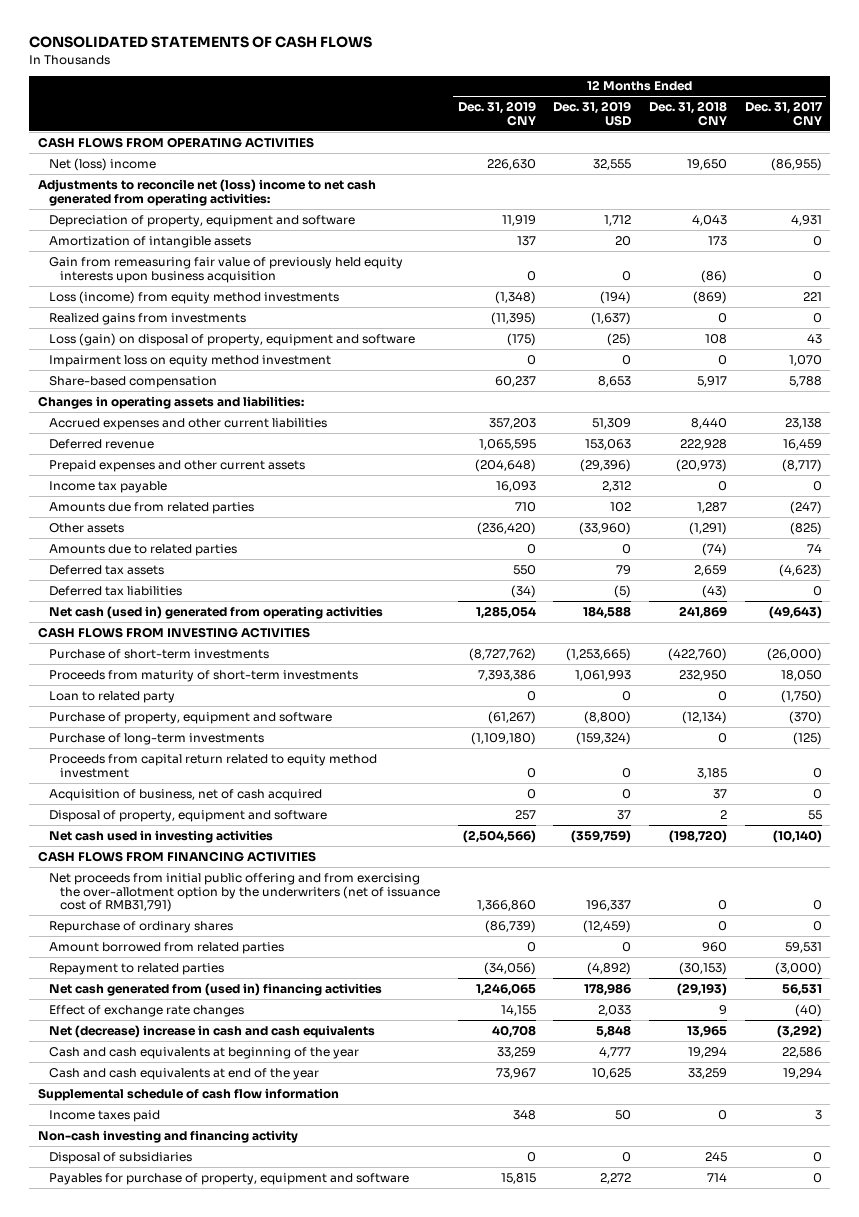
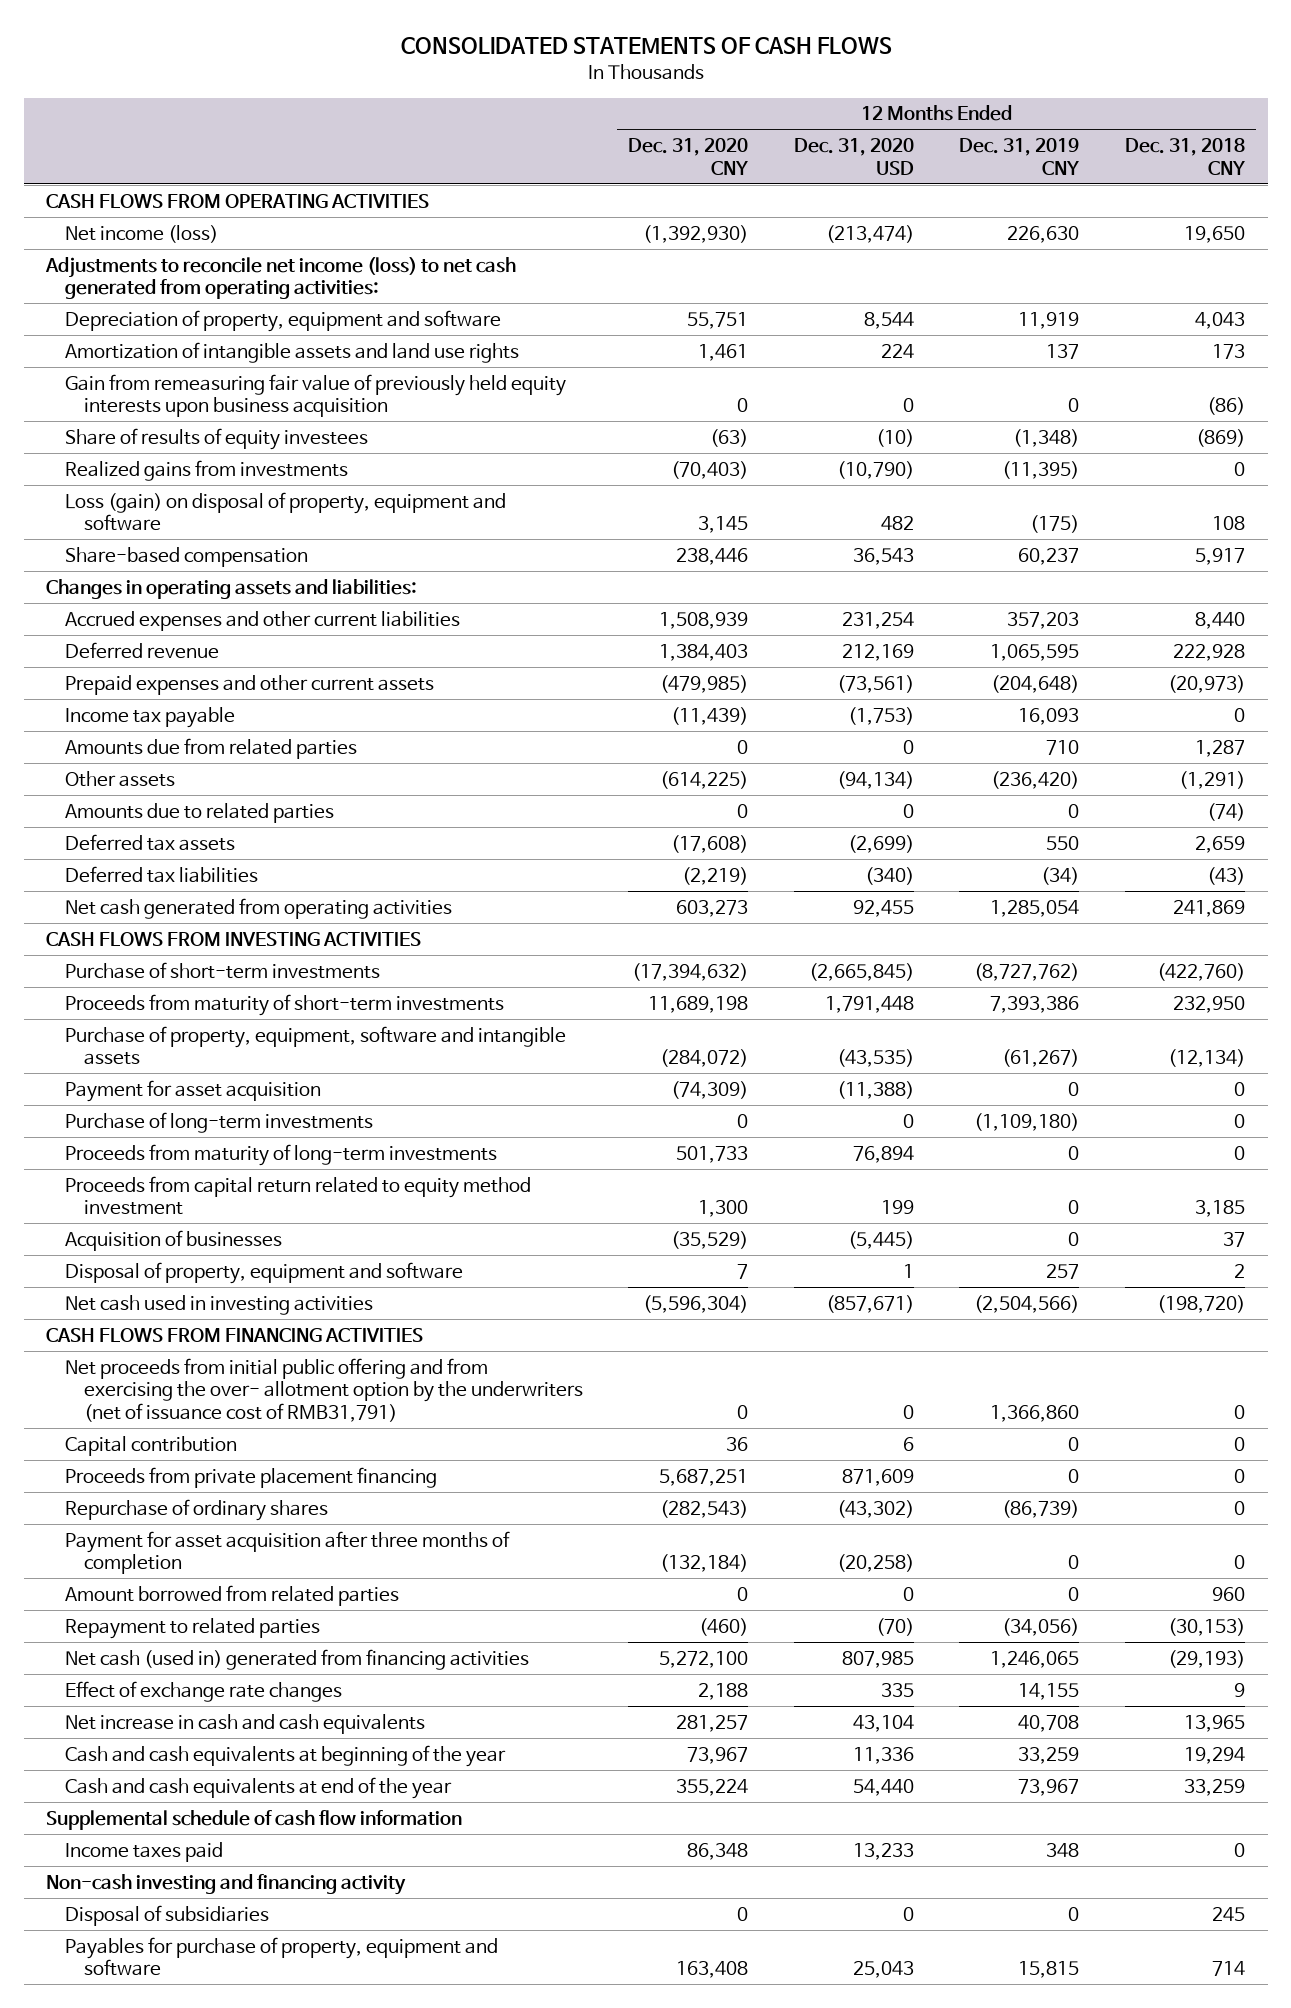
- | 12 Months Ended Dec. 31, 2019 CNY | 12 Months Ended Dec. 31, 2019 USD | 12 Months Ended Dec. 31, 2018 CNY | 12 Months Ended Dec. 31, 2017 CNY
+ | 12 Months Ended Dec. 31, 2020 CNY | 12 Months Ended Dec. 31, 2020 USD | 12 Months Ended Dec. 31, 2019 CNY | 12 Months Ended Dec. 31, 2018 CNY
- Net (loss) income | 226,630 | 32,555 | 19,650 | (86,955)
- Adjustments to reconcile net (loss) income to net cash generated from operating activities:
+ Net income (loss) | (1,392,930) | (213,474) | 226,630 | 19,650
+ Adjustments to reconcile net income (loss) to net cash generated from operating activities:
- Amortization of intangible assets | 137 | 20 | 173 | 0
+ Amortization of intangible assets and land use rights | 1,461 | 224 | 137 | 173
- Loss (income) from equity method investments | (1,348) | (194) | (869) | 221
+ Share of results of equity investees | (63) | (10) | (1,348) | (869)
- Impairment loss on equity method investment | 0 | 0 | 0 | 1,070
- Net cash (used in) generated from operating activities | 1,285,054 | 184,588 | 241,869 | (49,643)
+ Net cash generated from operating activities | 603,273 | 92,455 | 1,285,054 | 241,869
- Loan to related party | 0 | 0 | 0 | (1,750)
- Purchase of property, equipment and software | (61,267) | (8,800) | (12,134) | (370)
+ Purchase of property, equipment, software and intangible assets | (284,072) | (43,535) | (61,267) | (12,134)
+ Payment for asset acquisition | (74,309) | (11,388) | 0 | 0
+ Proceeds from maturity of long-term investments | 501,733 | 76,894 | 0 | 0
- Acquisition of business, net of cash acquired | 0 | 0 | 37 | 0
+ Acquisition of businesses | (35,529) | (5,445) | 0 | 37
- Net proceeds from initial public offering and from exercising the over-allotment option by the underwriters (net of issuance cost of RMB31,791) | 1,366,860 | 196,337 | 0 | 0
+ Net proceeds from initial public offering and from exercising the over- allotment option by the underwriters (net of issuance cost of RMB31,791) | 0 | 0 | 1,366,860 | 0
+ Capital contribution | 36 | 6 | 0 | 0
+ Proceeds from private placement financing | 5,687,251 | 871,609 | 0 | 0
+ Payment for asset acquisition after three months of completion | (132,184) | (20,258) | 0 | 0
- Net cash generated from (used in) financing activities | 1,246,065 | 178,986 | (29,193) | 56,531
+ Net cash (used in) generated from financing activities | 5,272,100 | 807,985 | 1,246,065 | (29,193)
- Net (decrease) increase in cash and cash equivalents | 40,708 | 5,848 | 13,965 | (3,292)
+ Net increase in cash and cash equivalents | 281,257 | 43,104 | 40,708 | 13,965

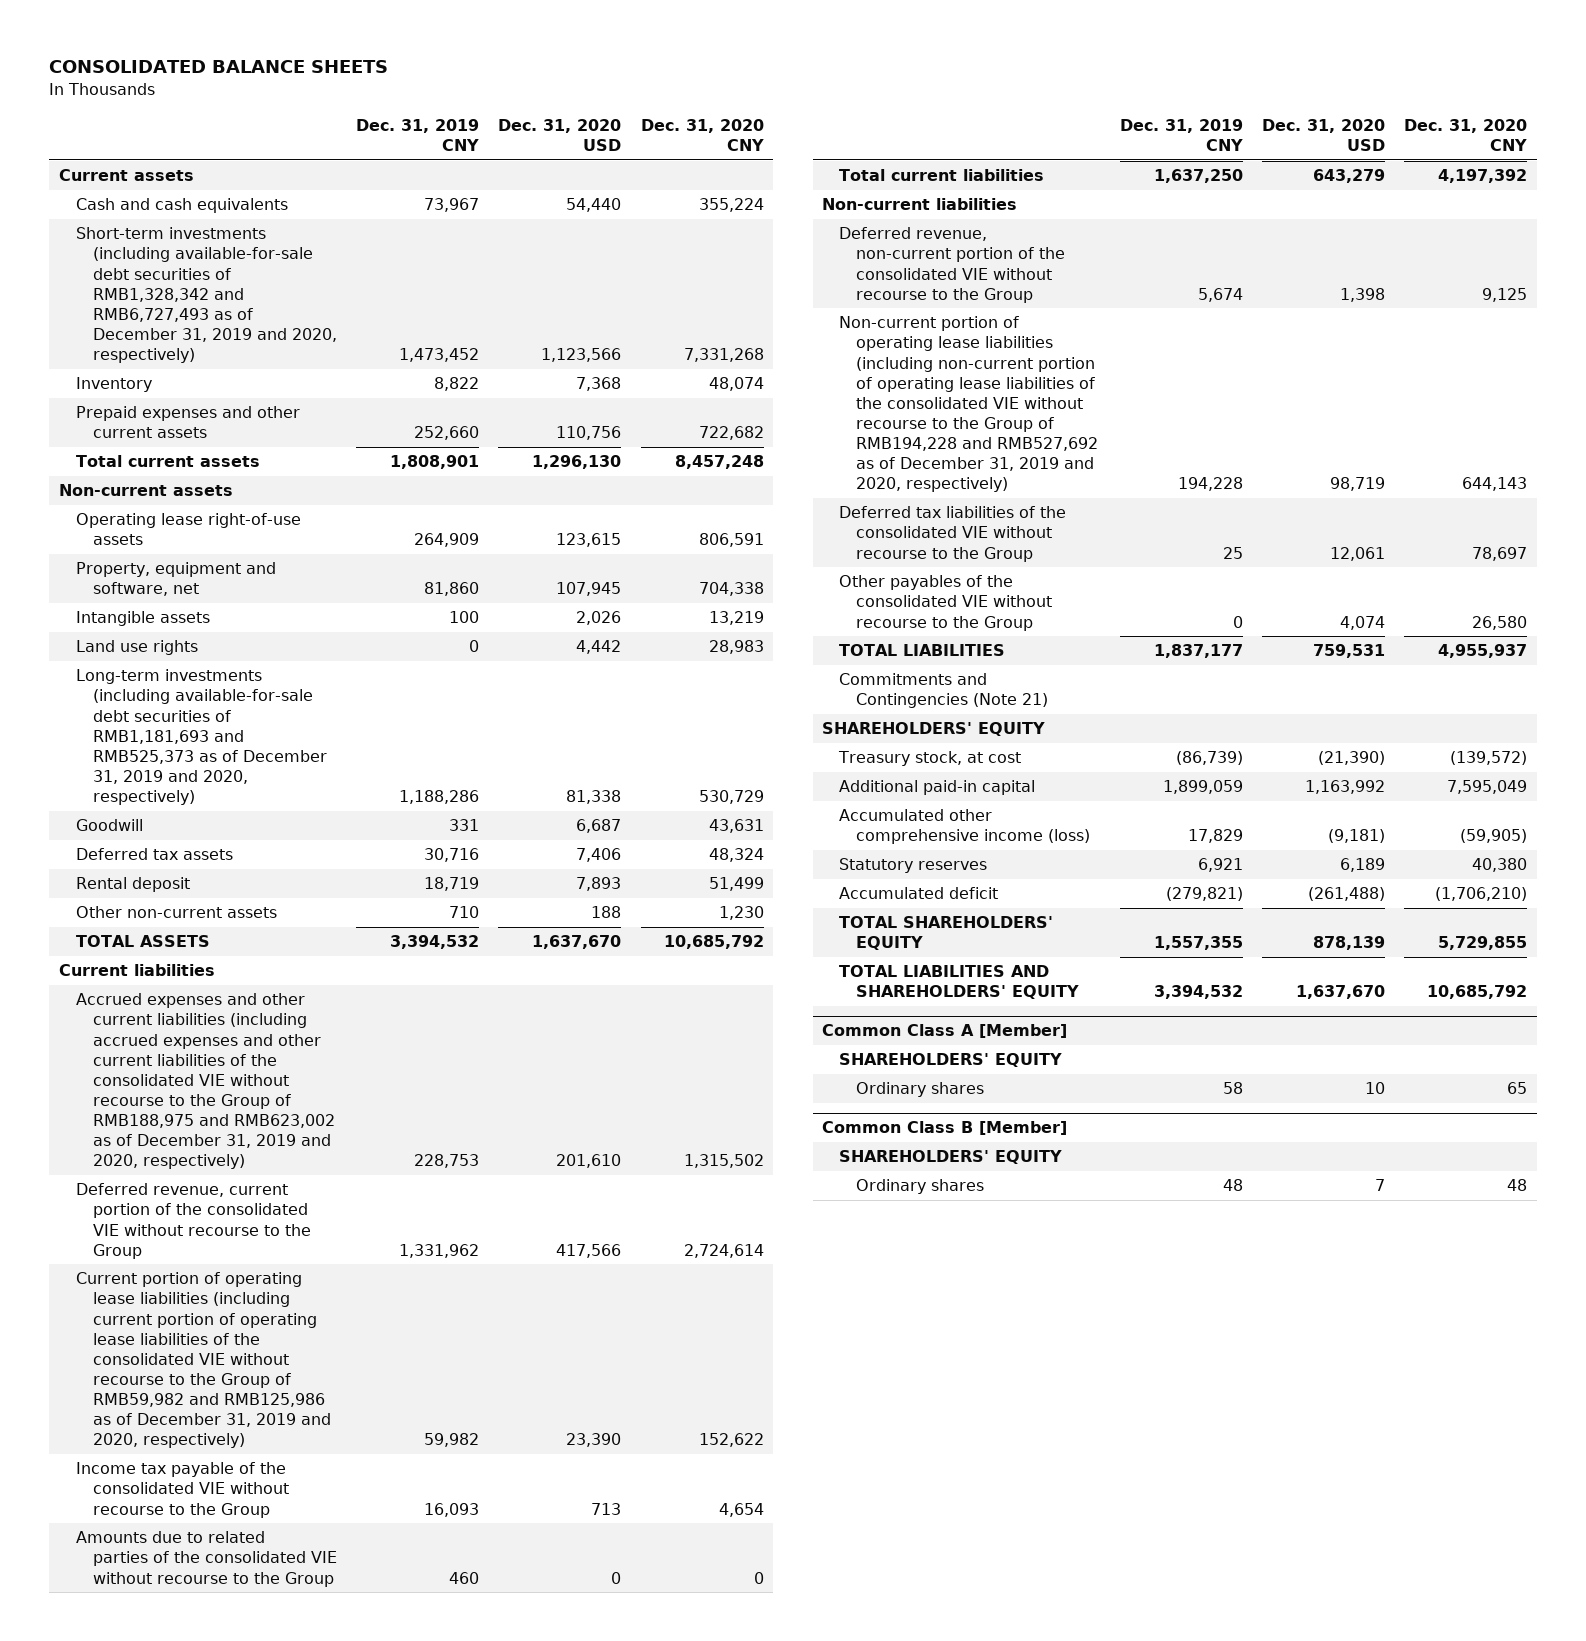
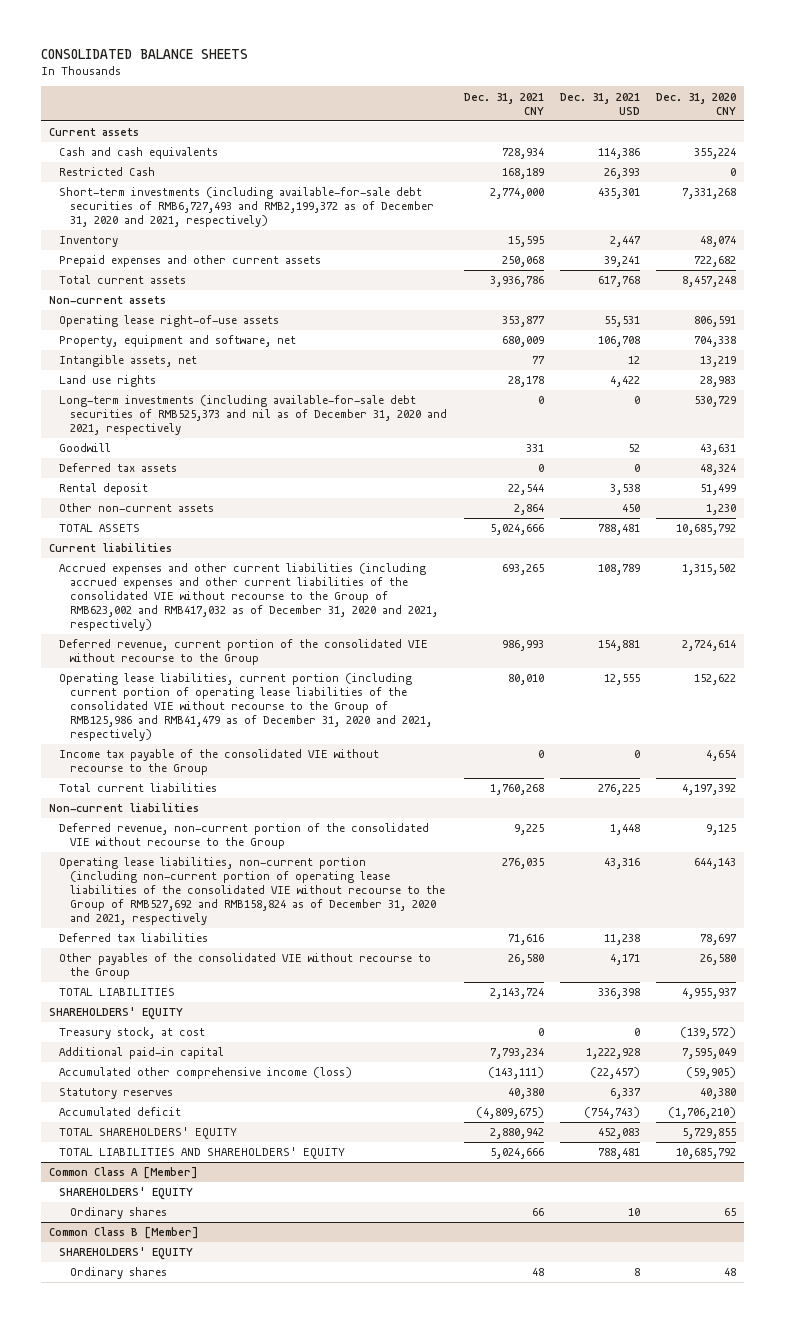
- | Dec. 31, 2019 CNY | Dec. 31, 2020 USD | Dec. 31, 2020 CNY
+ | Dec. 31, 2021 CNY | Dec. 31, 2021 USD | Dec. 31, 2020 CNY
- Short-term investments (including available-for-sale debt securities of RMB1,328,342 and RMB6,727,493 as of December 31, 2019 and 2020, respectively) | 1,473,452 | 1,123,566 | 7,331,268
+ Restricted Cash | 168,189 | 26,393 | 0
+ Short-term investments (including available-for-sale debt securities of RMB6,727,493 and RMB2,199,372 as of December 31, 2020 and 2021, respectively) | 2,774,000 | 435,301 | 7,331,268
- Intangible assets | 100 | 2,026 | 13,219
+ Intangible assets, net | 77 | 12 | 13,219
- Long-term investments (including available-for-sale debt securities of RMB1,181,693 and RMB525,373 as of December 31, 2019 and 2020, respectively) | 1,188,286 | 81,338 | 530,729
+ Long-term investments (including available-for-sale debt securities of RMB525,373 and nil as of December 31, 2020 and 2021, respectively | 0 | 0 | 530,729
- Accrued expenses and other current liabilities (including accrued expenses and other current liabilities of the consolidated VIE without recourse to the Group of RMB188,975 and RMB623,002 as of December 31, 2019 and 2020, respectively) | 228,753 | 201,610 | 1,315,502
+ Accrued expenses and other current liabilities (including accrued expenses and other current liabilities of the consolidated VIE without recourse to the Group of RMB623,002 and RMB417,032 as of December 31, 2020 and 2021, respectively) | 693,265 | 108,789 | 1,315,502
- Current portion of operating lease liabilities (including current portion of operating lease liabilities of the consolidated VIE without recourse to the Group of RMB59,982 and RMB125,986 as of December 31, 2019 and 2020, respectively) | 59,982 | 23,390 | 152,622
+ Operating lease liabilities, current portion (including current portion of operating lease liabilities of the consolidated VIE without recourse to the Group of RMB125,986 and RMB41,479 as of December 31, 2020 and 2021, respectively) | 80,010 | 12,555 | 152,622
- Amounts due to related parties of the consolidated VIE without recourse to the Group | 460 | 0 | 0
- Non-current portion of operating lease liabilities (including non-current portion of operating lease liabilities of the consolidated VIE without recourse to the Group of RMB194,228 and RMB527,692 as of December 31, 2019 and 2020, respectively) | 194,228 | 98,719 | 644,143
- Deferred tax liabilities of the consolidated VIE without recourse to the Group | 25 | 12,061 | 78,697
+ Operating lease liabilities, non-current portion (including non-current portion of operating lease liabilities of the consolidated VIE without recourse to the Group of RMB527,692 and RMB158,824 as of December 31, 2020 and 2021, respectively | 276,035 | 43,316 | 644,143
+ Deferred tax liabilities | 71,616 | 11,238 | 78,697
- Commitments and Contingencies (Note 21)

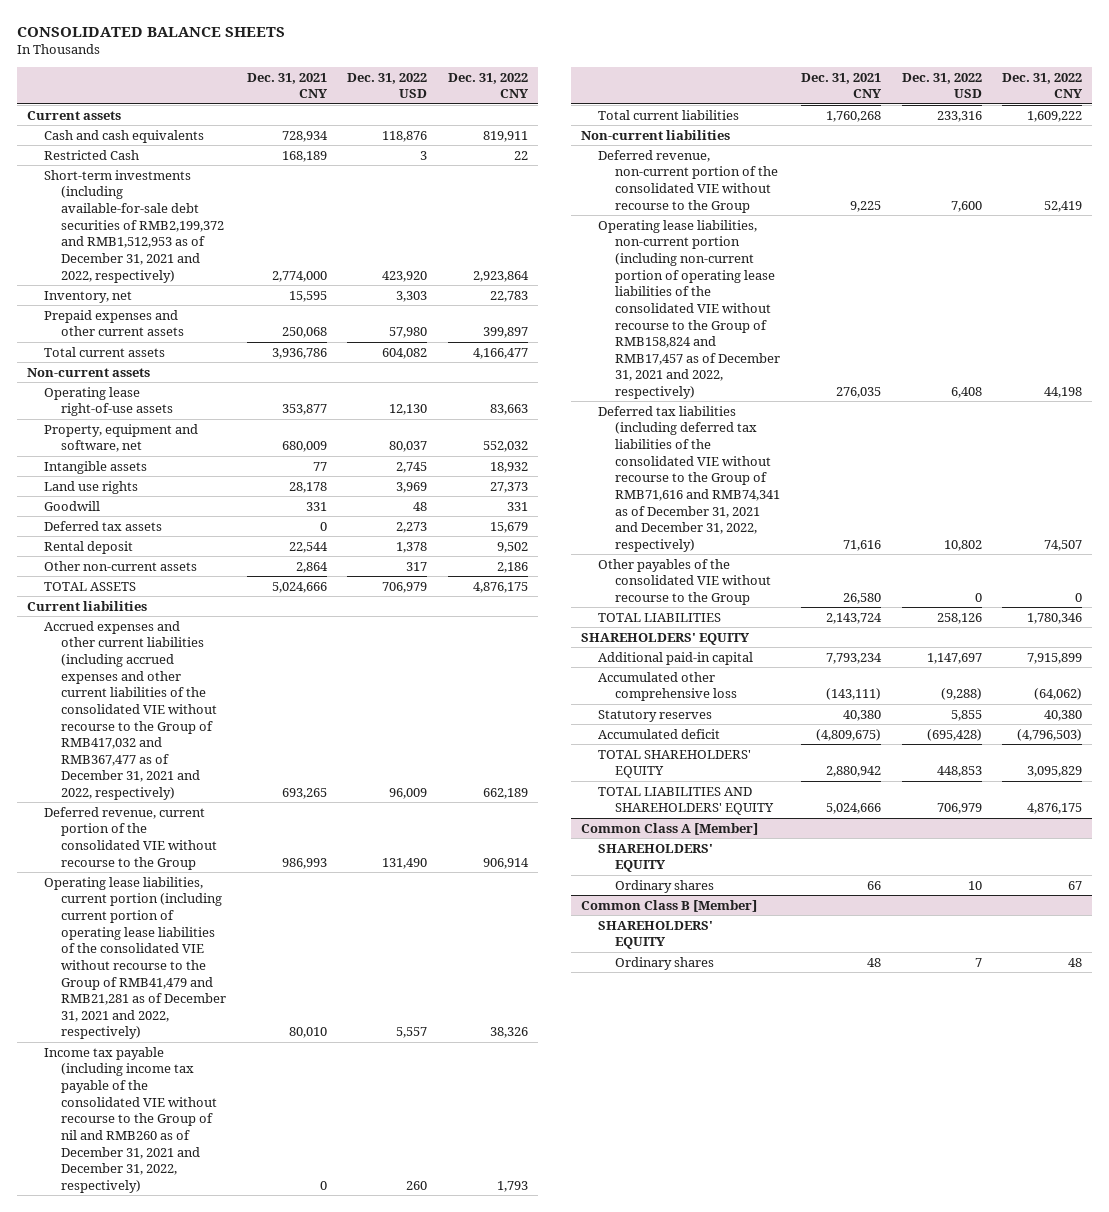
- | Dec. 31, 2021 CNY | Dec. 31, 2021 USD | Dec. 31, 2020 CNY
+ | Dec. 31, 2021 CNY | Dec. 31, 2022 USD | Dec. 31, 2022 CNY
- Short-term investments (including available-for-sale debt securities of RMB6,727,493 and RMB2,199,372 as of December 31, 2020 and 2021, respectively) | 2,774,000 | 435,301 | 7,331,268
- Inventory | 15,595 | 2,447 | 48,074
+ Short-term investments (including available-for-sale debt securities of RMB2,199,372 and RMB1,512,953 as of December 31, 2021 and 2022, respectively) | 2,774,000 | 423,920 | 2,923,864
+ Inventory, net | 15,595 | 3,303 | 22,783
- Intangible assets, net | 77 | 12 | 13,219
+ Intangible assets | 77 | 2,745 | 18,932
- Long-term investments (including available-for-sale debt securities of RMB525,373 and nil as of December 31, 2020 and 2021, respectively | 0 | 0 | 530,729
- Accrued expenses and other current liabilities (including accrued expenses and other current liabilities of the consolidated VIE without recourse to the Group of RMB623,002 and RMB417,032 as of December 31, 2020 and 2021, respectively) | 693,265 | 108,789 | 1,315,502
+ Accrued expenses and other current liabilities (including accrued expenses and other current liabilities of the consolidated VIE without recourse to the Group of RMB417,032 and RMB367,477 as of December 31, 2021 and 2022, respectively) | 693,265 | 96,009 | 662,189
- Operating lease liabilities, current portion (including current portion of operating lease liabilities of the consolidated VIE without recourse to the Group of RMB125,986 and RMB41,479 as of December 31, 2020 and 2021, respectively) | 80,010 | 12,555 | 152,622
- Income tax payable of the consolidated VIE without recourse to the Group | 0 | 0 | 4,654
+ Operating lease liabilities, current portion (including current portion of operating lease liabilities of the consolidated VIE without recourse to the Group of RMB41,479 and RMB21,281 as of December 31, 2021 and 2022, respectively) | 80,010 | 5,557 | 38,326
+ Income tax payable (including income tax payable of the consolidated VIE without recourse to the Group of nil and RMB260 as of December 31, 2021 and December 31, 2022, respectively) | 0 | 260 | 1,793
- Operating lease liabilities, non-current portion (including non-current portion of operating lease liabilities of the consolidated VIE without recourse to the Group of RMB527,692 and RMB158,824 as of December 31, 2020 and 2021, respectively | 276,035 | 43,316 | 644,143
- Deferred tax liabilities | 71,616 | 11,238 | 78,697
+ Operating lease liabilities, non-current portion (including non-current portion of operating lease liabilities of the consolidated VIE without recourse to the Group of RMB158,824 and RMB17,457 as of December 31, 2021 and 2022, respectively) | 276,035 | 6,408 | 44,198
+ Deferred tax liabilities (including deferred tax liabilities of the consolidated VIE without recourse to the Group of RMB71,616 and RMB74,341 as of December 31, 2021 and December 31, 2022, respectively) | 71,616 | 10,802 | 74,507
- Treasury stock, at cost | 0 | 0 | (139,572)
- Accumulated other comprehensive income (loss) | (143,111) | (22,457) | (59,905)
+ Accumulated other comprehensive loss | (143,111) | (9,288) | (64,062)

